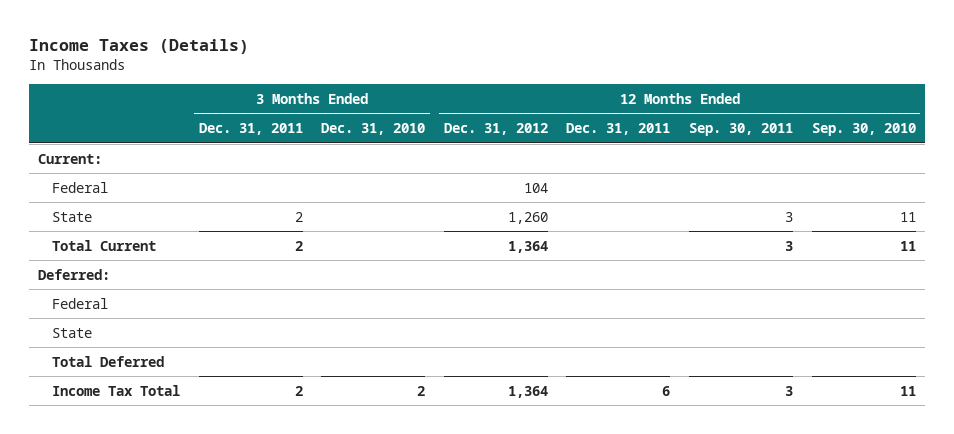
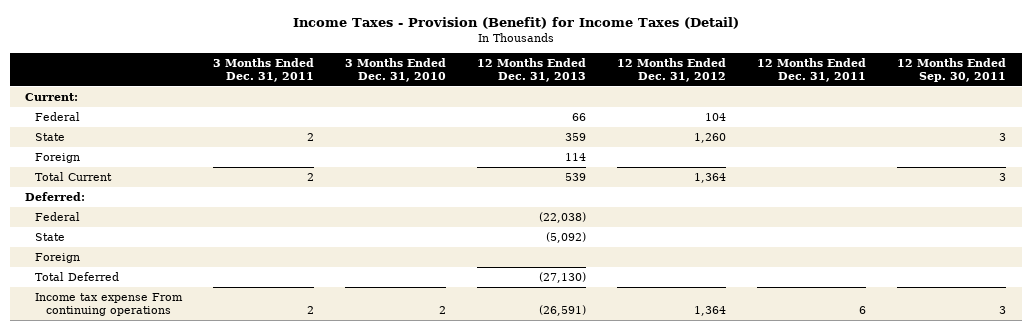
- Income Taxes (Details)
+ Income Taxes - Provision (Benefit) for Income Taxes (Detail)
- | 3 Months Ended Dec. 31, 2011 | 3 Months Ended Dec. 31, 2010 | 12 Months Ended Dec. 31, 2012 | 12 Months Ended Dec. 31, 2011 | 12 Months Ended Sep. 30, 2011 | 12 Months Ended Sep. 30, 2010
+ | 3 Months Ended Dec. 31, 2011 | 3 Months Ended Dec. 31, 2010 | 12 Months Ended Dec. 31, 2013 | 12 Months Ended Dec. 31, 2012 | 12 Months Ended Dec. 31, 2011 | 12 Months Ended Sep. 30, 2011
+ Foreign | | | 114 | | |
+ Foreign
- Income Tax Total | 2 | 2 | 1,364 | 6 | 3 | 11
+ Income tax expense From continuing operations | 2 | 2 | (26,591) | 1,364 | 6 | 3

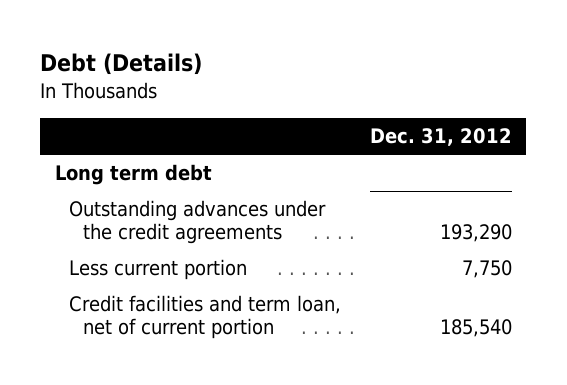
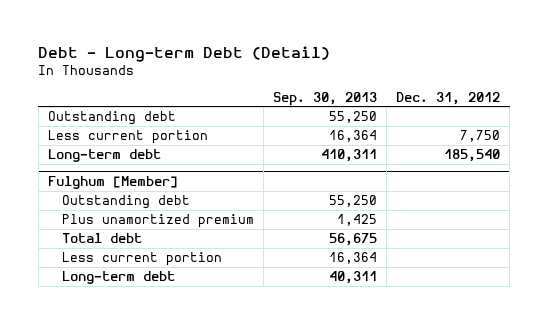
- Debt (Details)
+ Debt - Long-term Debt (Detail)
- | Dec. 31, 2012
+ | Sep. 30, 2013 | Dec. 31, 2012
- Long term debt
- Outstanding advances under the credit agreements | 193,290
+ Outstanding debt | 55,250 |
- Credit facilities and term loan, net of current portion | 185,540
+ Long-term debt | 410,311 | 185,540
+ Fulghum [Member]
+ Outstanding debt | 55,250 |
+ Plus unamortized premium | 1,425 |
+ Total debt | 56,675 |
+ Less current portion | 16,364 |
+ Long-term debt | 40,311 |

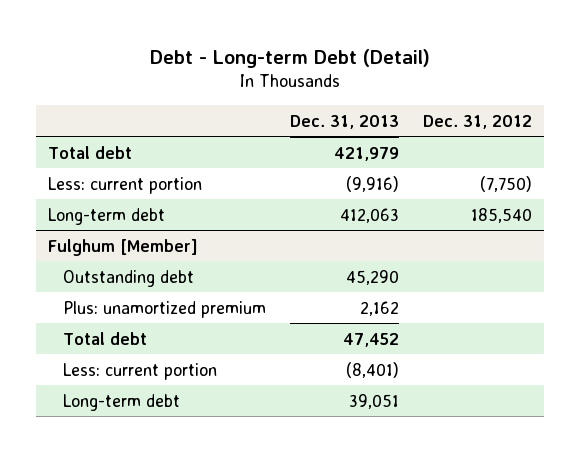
- | Sep. 30, 2013 | Dec. 31, 2012
+ | Dec. 31, 2013 | Dec. 31, 2012
- Outstanding debt | 55,250 |
- Less current portion | 16,364 | 7,750
+ Total debt | 421,979 |
+ Less: current portion | (9,916) | (7,750)
@ Fulghum [Member]
- Plus unamortized premium | 1,425 |
+ Plus: unamortized premium | 2,162 |
- Less current portion | 16,364 |
+ Less: current portion | (8,401) |

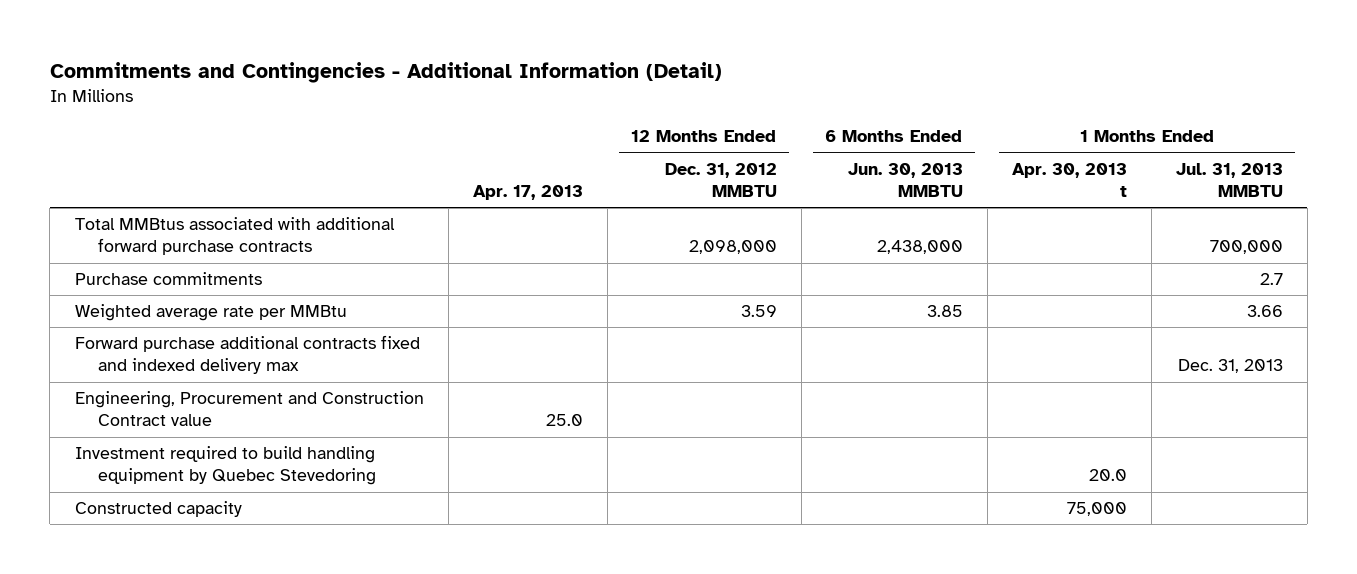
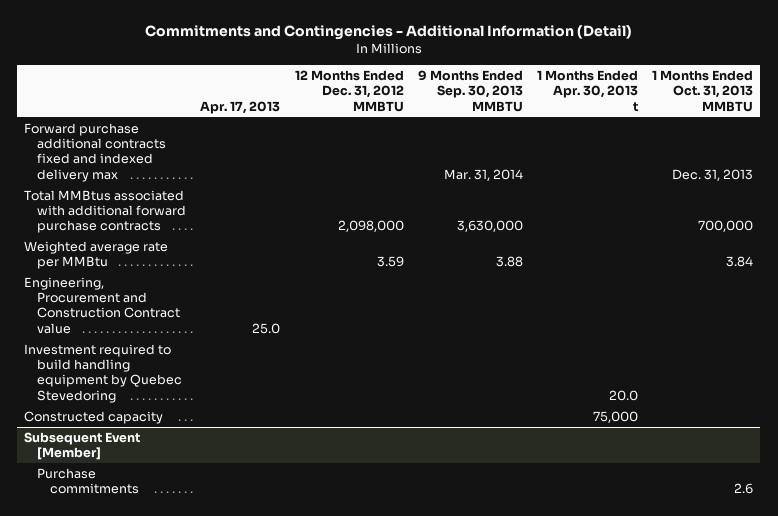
- | Apr. 17, 2013 | 12 Months Ended Dec. 31, 2012 MMBTU | 6 Months Ended Jun. 30, 2013 MMBTU | 1 Months Ended Apr. 30, 2013 t | 1 Months Ended Jul. 31, 2013 MMBTU
+ | Apr. 17, 2013 | 12 Months Ended Dec. 31, 2012 MMBTU | 9 Months Ended Sep. 30, 2013 MMBTU | 1 Months Ended Apr. 30, 2013 t | 1 Months Ended Oct. 31, 2013 MMBTU
moved up: Forward purchase additional contracts fixed and indexed delivery max | | | Mar. 31, 2014 | | Dec. 31, 2013
- Purchase commitments | | | | | 2.7
+ Subsequent Event [Member]
+ Purchase commitments | | | | | 2.6

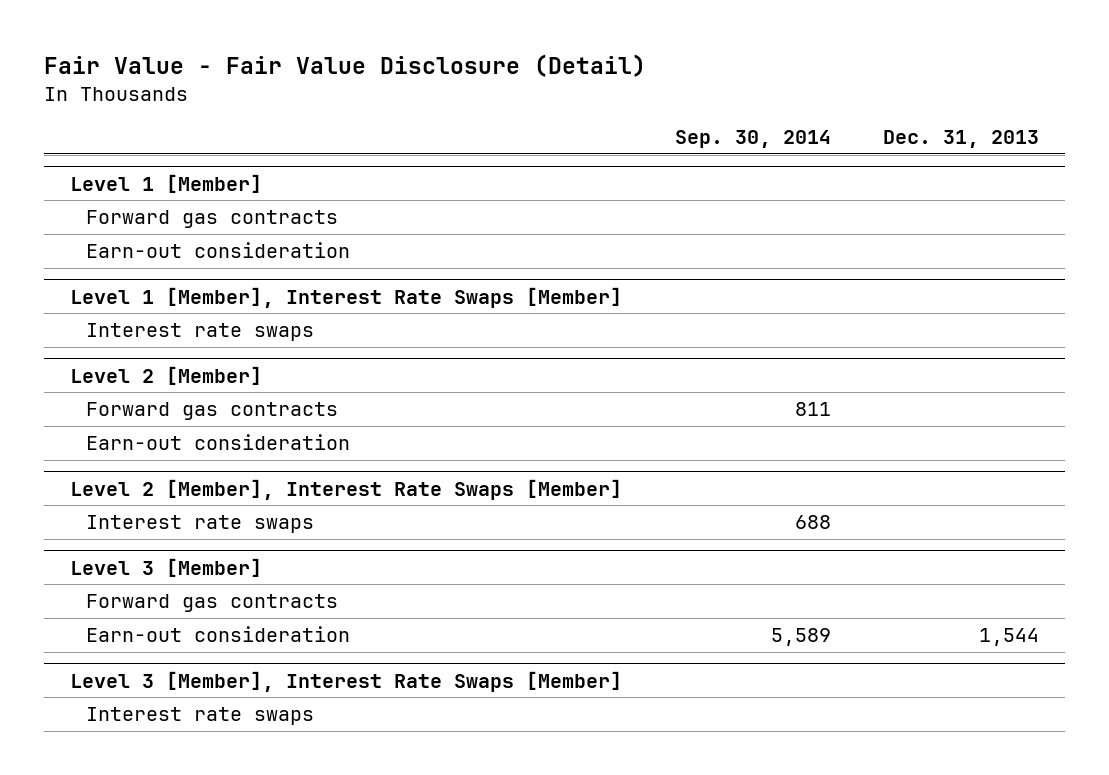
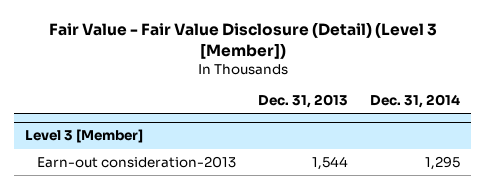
- Fair Value - Fair Value Disclosure (Detail)
+ Fair Value - Fair Value Disclosure (Detail) (Level 3 [Member])
- | Sep. 30, 2014 | Dec. 31, 2013
+ | Dec. 31, 2013 | Dec. 31, 2014
- Level 1 [Member]
- Forward gas contracts
- Earn-out consideration
- Level 1 [Member], Interest Rate Swaps [Member]
- Interest rate swaps
- Level 2 [Member]
- Forward gas contracts | 811 |
- Earn-out consideration
- Level 2 [Member], Interest Rate Swaps [Member]
- Interest rate swaps | 688 |
@ Level 3 [Member]
- Forward gas contracts
- Earn-out consideration | 5,589 | 1,544
- Level 3 [Member], Interest Rate Swaps [Member]
- Interest rate swaps
@ Level 3 [Member]
+ Earn-out consideration-2013 | 1,544 | 1,295

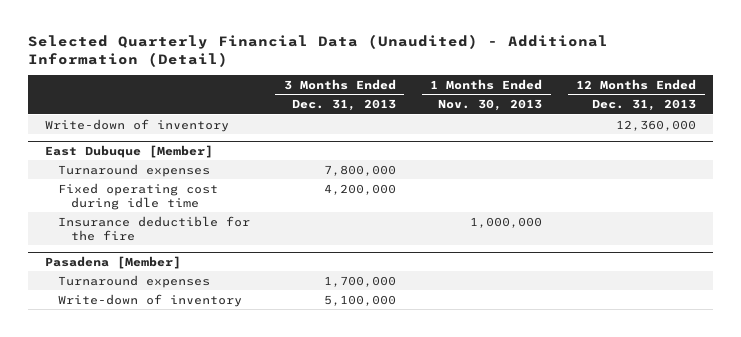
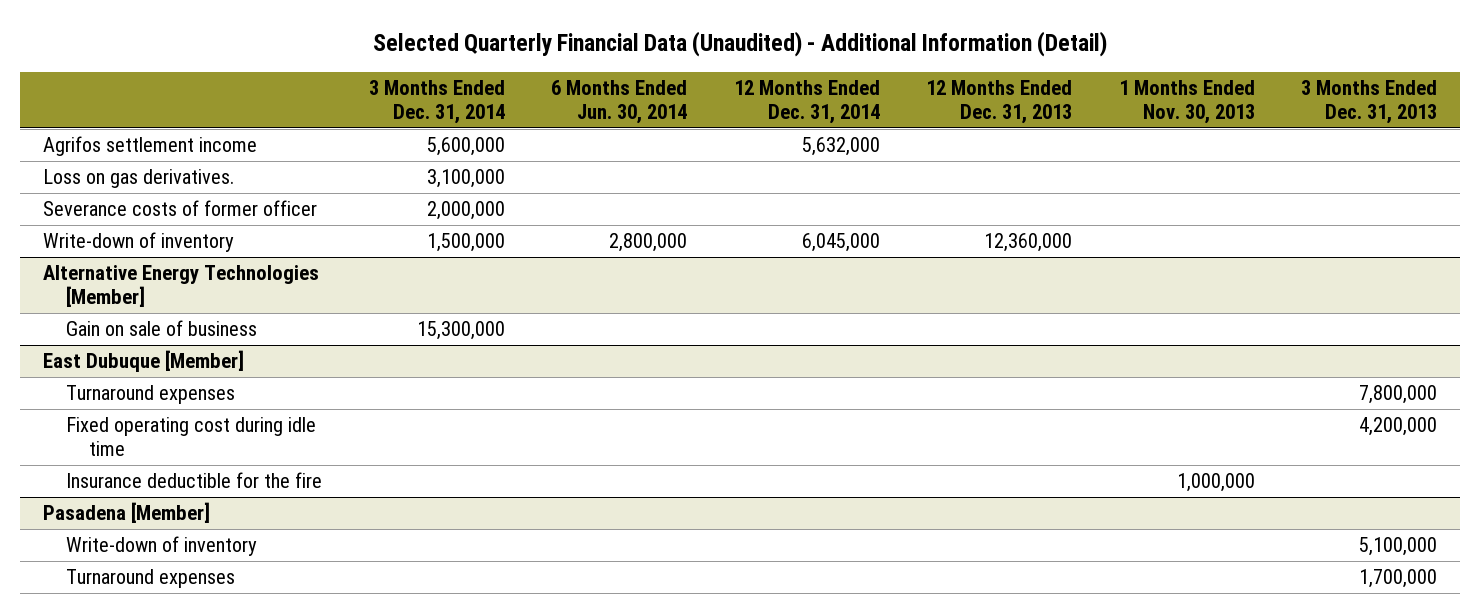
- | 3 Months Ended Dec. 31, 2013 | 1 Months Ended Nov. 30, 2013 | 12 Months Ended Dec. 31, 2013
+ | 3 Months Ended Dec. 31, 2014 | 6 Months Ended Jun. 30, 2014 | 12 Months Ended Dec. 31, 2014 | 12 Months Ended Dec. 31, 2013 | 1 Months Ended Nov. 30, 2013 | 3 Months Ended Dec. 31, 2013
+ Agrifos settlement income | 5,600,000 | | 5,632,000 | | |
+ Loss on gas derivatives. | 3,100,000 | | | | |
+ Severance costs of former officer | 2,000,000 | | | | |
+ Alternative Energy Technologies [Member]
+ Gain on sale of business | 15,300,000 | | | | |
@ Pasadena [Member]
moved down: Turnaround expenses | | | | | | 1,700,000

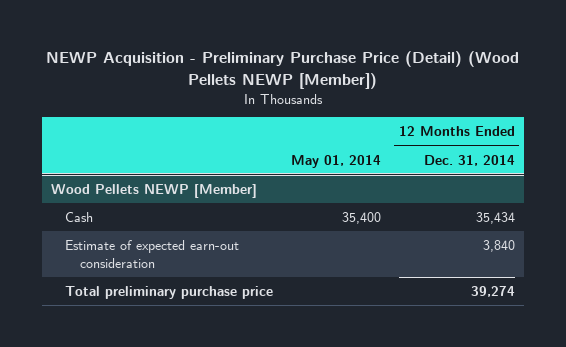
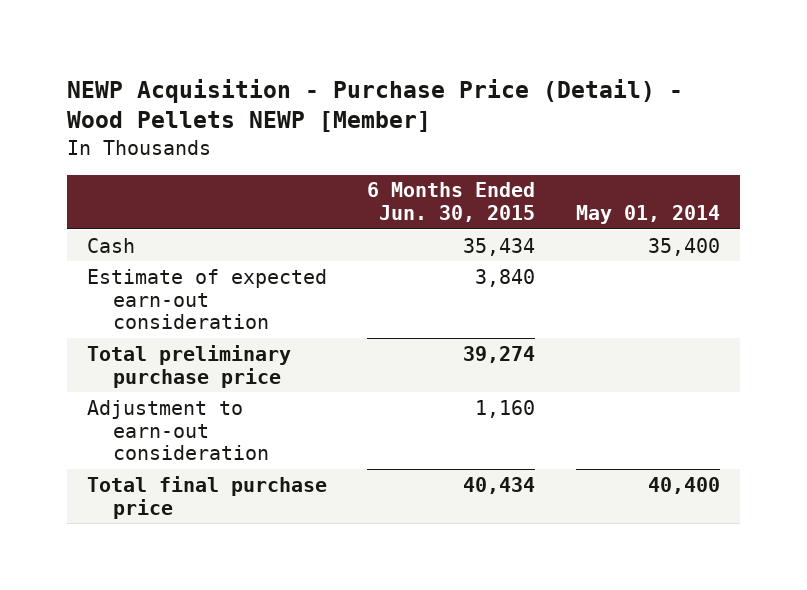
- NEWP Acquisition - Preliminary Purchase Price (Detail) (Wood Pellets NEWP [Member])
+ NEWP Acquisition - Purchase Price (Detail) - Wood Pellets NEWP [Member]
- | May 01, 2014 | 12 Months Ended Dec. 31, 2014
+ | 6 Months Ended Jun. 30, 2015 | May 01, 2014
- Wood Pellets NEWP [Member]
+ Adjustment to earn-out consideration | 1,160 |
+ Total final purchase price | 40,434 | 40,400

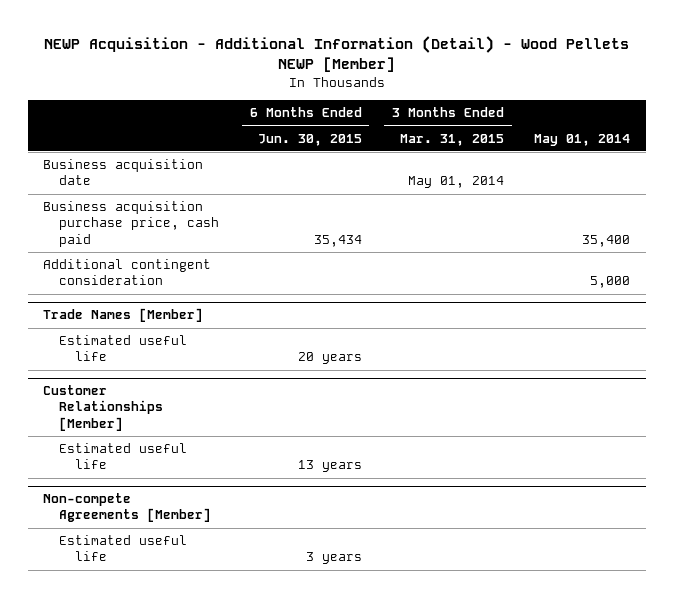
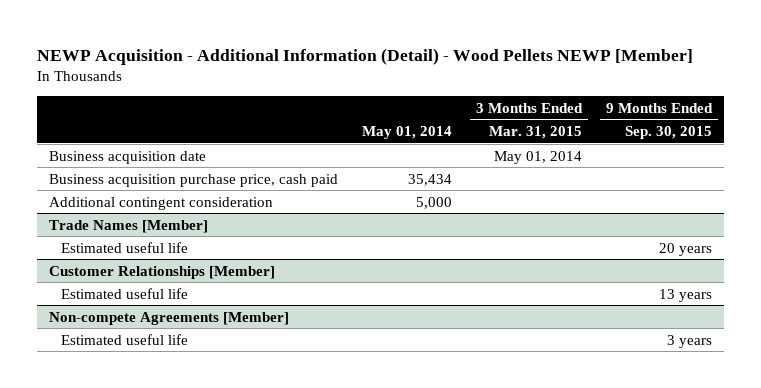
- | 6 Months Ended Jun. 30, 2015 | 3 Months Ended Mar. 31, 2015 | May 01, 2014
+ | May 01, 2014 | 3 Months Ended Mar. 31, 2015 | 9 Months Ended Sep. 30, 2015
- Business acquisition purchase price, cash paid | 35,434 | | 35,400
+ Business acquisition purchase price, cash paid | 35,434 | |

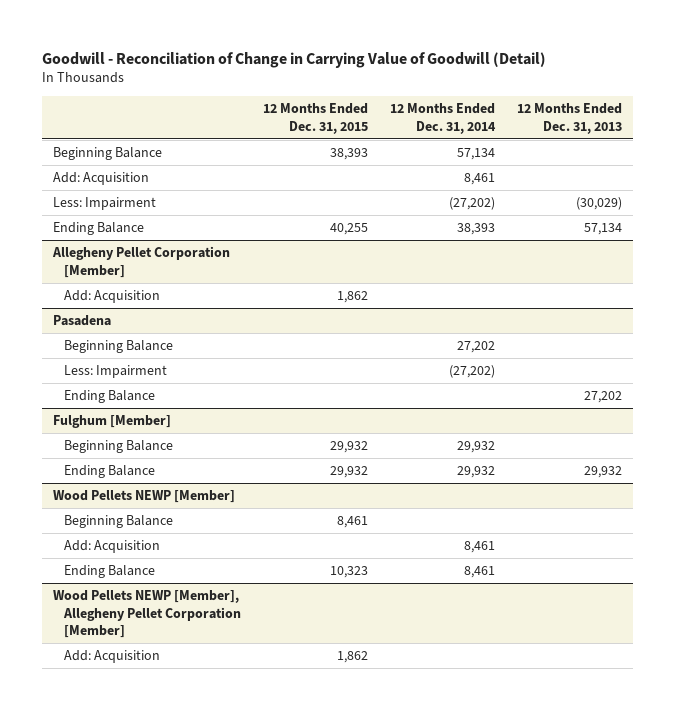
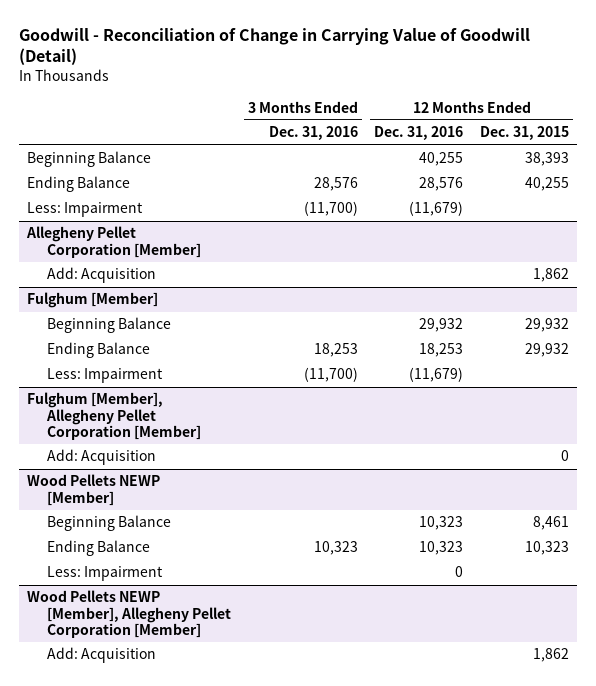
- | 12 Months Ended Dec. 31, 2015 | 12 Months Ended Dec. 31, 2014 | 12 Months Ended Dec. 31, 2013
+ | 3 Months Ended Dec. 31, 2016 | 12 Months Ended Dec. 31, 2016 | 12 Months Ended Dec. 31, 2015
- Add: Acquisition | | 8,461 |
moved down: Less: Impairment | (11,700) | (11,679) |
- Pasadena
- Beginning Balance | | 27,202 |
- Less: Impairment | | (27,202) |
- Ending Balance | | | 27,202
@ Fulghum [Member]
+ Less: Impairment | (11,700) | (11,679) |
+ Fulghum [Member], Allegheny Pellet Corporation [Member]
+ Add: Acquisition | | | 0
@ Wood Pellets NEWP [Member]
- Add: Acquisition | | 8,461 |
+ Less: Impairment | | 0 |

